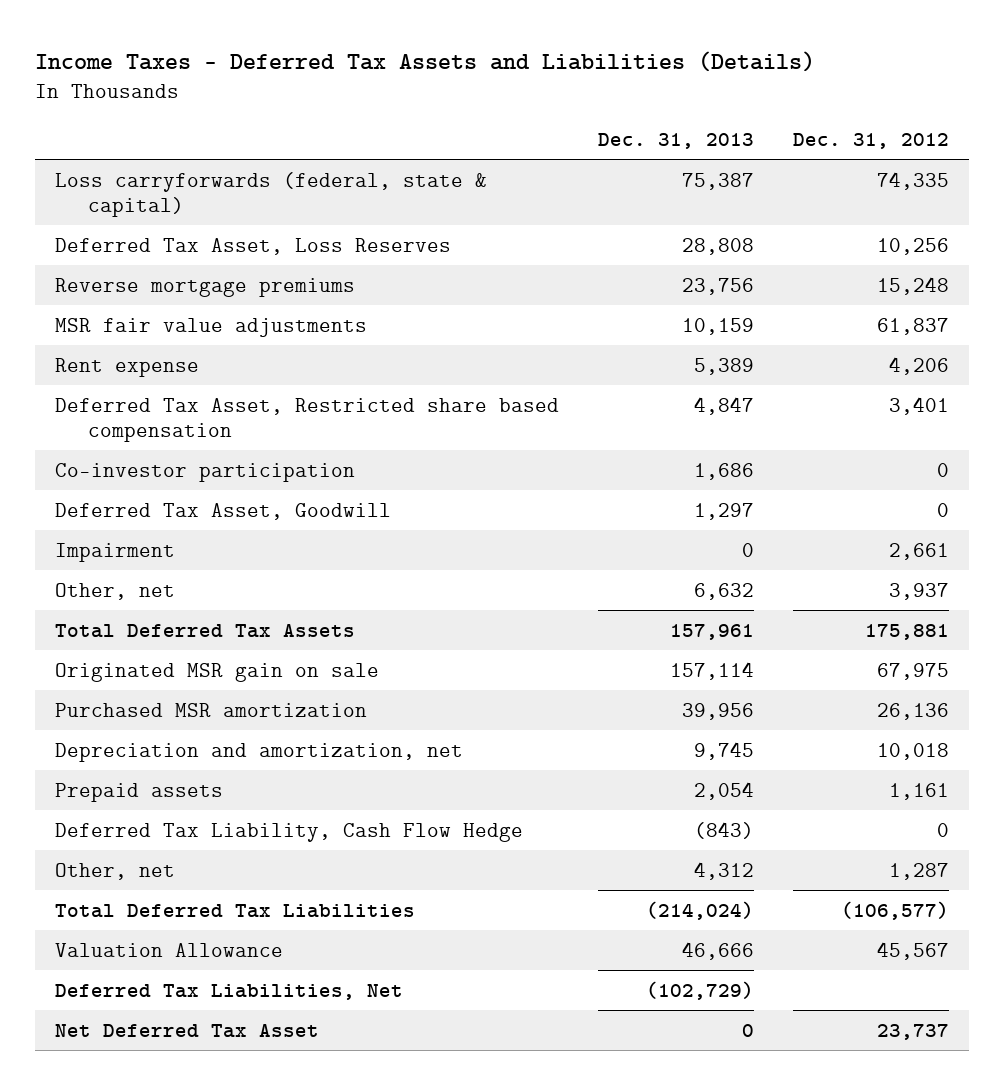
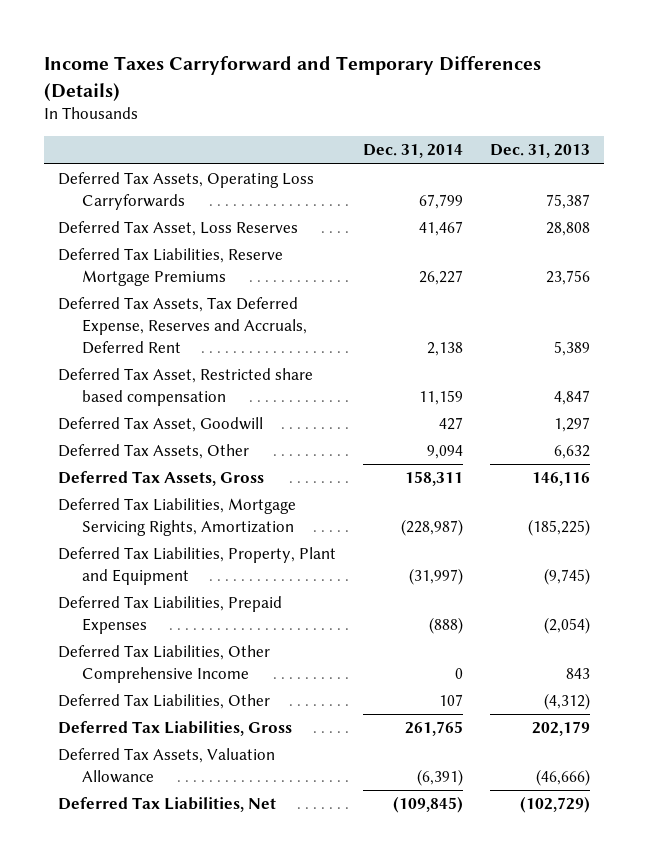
- Income Taxes - Deferred Tax Assets and Liabilities (Details)
+ Income Taxes Carryforward and Temporary Differences (Details)
- | Dec. 31, 2013 | Dec. 31, 2012
+ | Dec. 31, 2014 | Dec. 31, 2013
- Loss carryforwards (federal, state & capital) | 75,387 | 74,335
+ Deferred Tax Assets, Operating Loss Carryforwards | 67,799 | 75,387
- Reverse mortgage premiums | 23,756 | 15,248
- MSR fair value adjustments | 10,159 | 61,837
- Rent expense | 5,389 | 4,206
+ Deferred Tax Liabilities, Reserve Mortgage Premiums | 26,227 | 23,756
+ Deferred Tax Assets, Tax Deferred Expense, Reserves and Accruals, Deferred Rent | 2,138 | 5,389
- Co-investor participation | 1,686 | 0
- Impairment | 0 | 2,661
- Other, net | 6,632 | 3,937
- Total Deferred Tax Assets | 157,961 | 175,881
- Originated MSR gain on sale | 157,114 | 67,975
- Purchased MSR amortization | 39,956 | 26,136
- Depreciation and amortization, net | 9,745 | 10,018
- Prepaid assets | 2,054 | 1,161
- Deferred Tax Liability, Cash Flow Hedge | (843) | 0
- Other, net | 4,312 | 1,287
- Total Deferred Tax Liabilities | (214,024) | (106,577)
- Valuation Allowance | 46,666 | 45,567
+ Deferred Tax Assets, Other | 9,094 | 6,632
+ Deferred Tax Assets, Gross | 158,311 | 146,116
+ Deferred Tax Liabilities, Mortgage Servicing Rights, Amortization | (228,987) | (185,225)
+ Deferred Tax Liabilities, Property, Plant and Equipment | (31,997) | (9,745)
+ Deferred Tax Liabilities, Prepaid Expenses | (888) | (2,054)
+ Deferred Tax Liabilities, Other Comprehensive Income | 0 | 843
+ Deferred Tax Liabilities, Other | 107 | (4,312)
+ Deferred Tax Liabilities, Gross | 261,765 | 202,179
+ Deferred Tax Assets, Valuation Allowance | (6,391) | (46,666)
- Net Deferred Tax Asset | 0 | 23,737

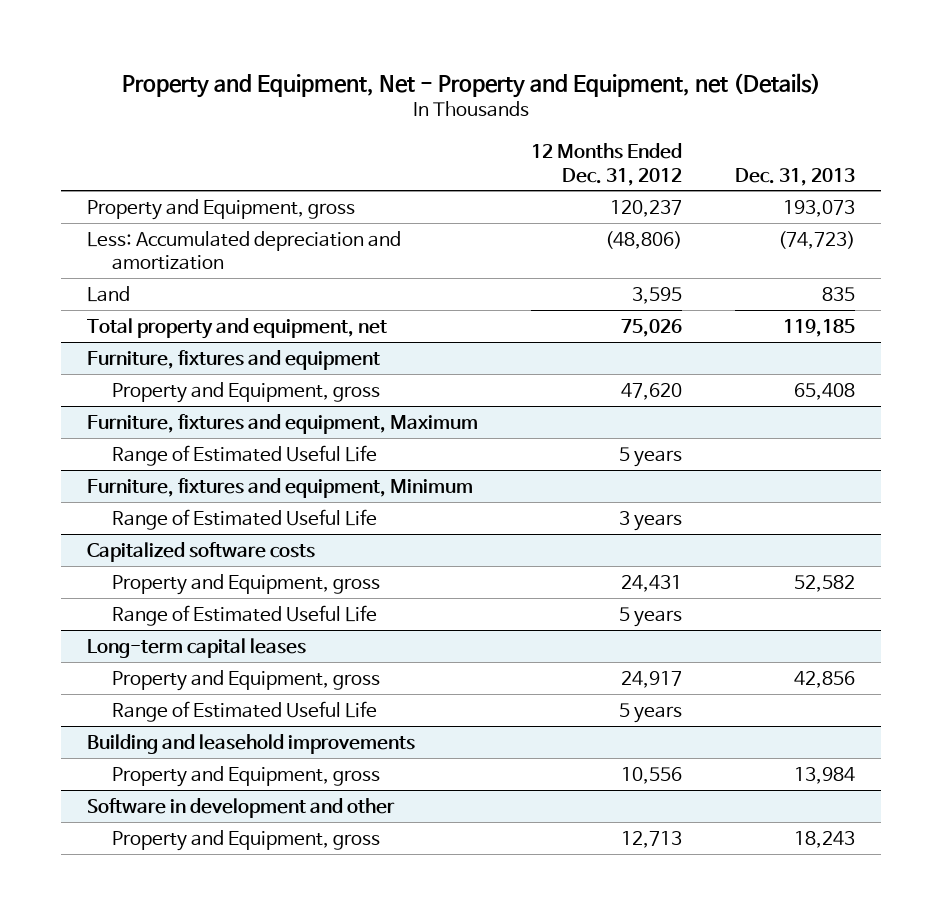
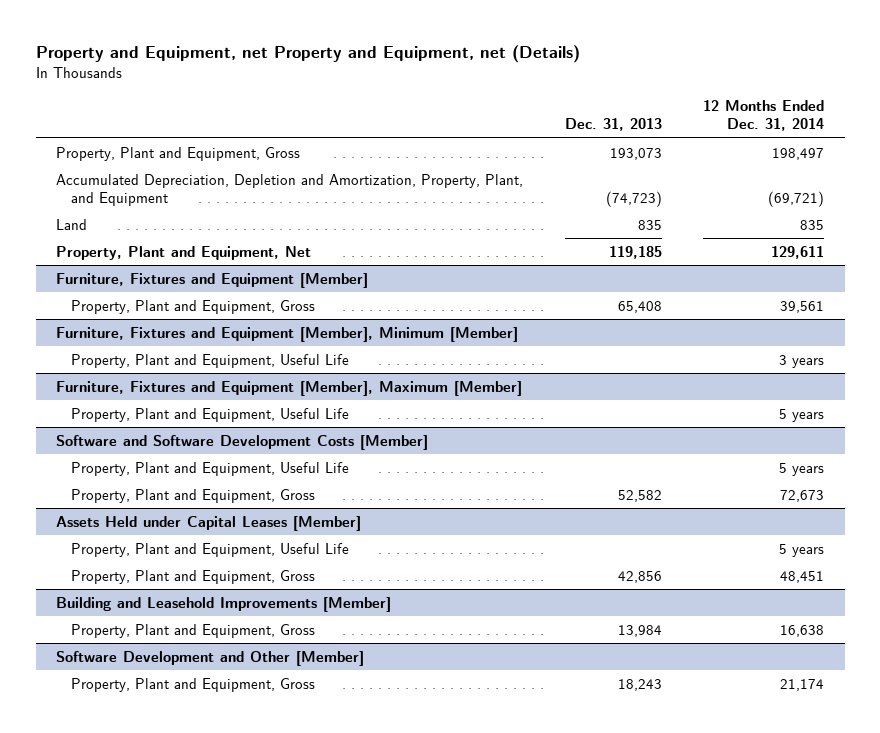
- Property and Equipment, Net - Property and Equipment, net (Details)
+ Property and Equipment, net Property and Equipment, net (Details)
- | 12 Months Ended Dec. 31, 2012 | Dec. 31, 2013
+ | Dec. 31, 2013 | 12 Months Ended Dec. 31, 2014
- Property and Equipment, gross | 120,237 | 193,073
- Less: Accumulated depreciation and amortization | (48,806) | (74,723)
+ Property, Plant and Equipment, Gross | 193,073 | 198,497
+ Accumulated Depreciation, Depletion and Amortization, Property, Plant, and Equipment | (74,723) | (69,721)
- Total property and equipment, net | 75,026 | 119,185
- Furniture, fixtures and equipment
- Property and Equipment, gross | 47,620 | 65,408
- Furniture, fixtures and equipment, Maximum
- Range of Estimated Useful Life | 5 years |
- Furniture, fixtures and equipment, Minimum
- Range of Estimated Useful Life | 3 years |
- Capitalized software costs
- Property and Equipment, gross | 24,431 | 52,582
- Range of Estimated Useful Life | 5 years |
- Long-term capital leases
- Property and Equipment, gross | 24,917 | 42,856
- Range of Estimated Useful Life | 5 years |
- Building and leasehold improvements
- Property and Equipment, gross | 10,556 | 13,984
- Software in development and other
- Property and Equipment, gross | 12,713 | 18,243
+ Property, Plant and Equipment, Net | 119,185 | 129,611
+ Furniture, Fixtures and Equipment [Member]
+ Property, Plant and Equipment, Gross | 65,408 | 39,561
+ Furniture, Fixtures and Equipment [Member], Minimum [Member]
+ Property, Plant and Equipment, Useful Life | | 3 years
+ Furniture, Fixtures and Equipment [Member], Maximum [Member]
+ Property, Plant and Equipment, Useful Life | | 5 years
+ Software and Software Development Costs [Member]
+ Property, Plant and Equipment, Useful Life | | 5 years
+ Property, Plant and Equipment, Gross | 52,582 | 72,673
+ Assets Held under Capital Leases [Member]
+ Property, Plant and Equipment, Useful Life | | 5 years
+ Property, Plant and Equipment, Gross | 42,856 | 48,451
+ Building and Leasehold Improvements [Member]
+ Property, Plant and Equipment, Gross | 13,984 | 16,638
+ Software Development and Other [Member]
+ Property, Plant and Equipment, Gross | 18,243 | 21,174

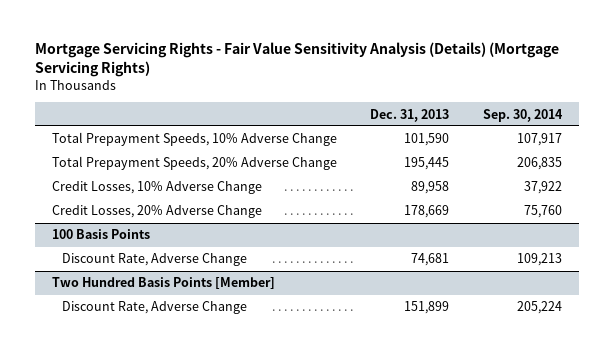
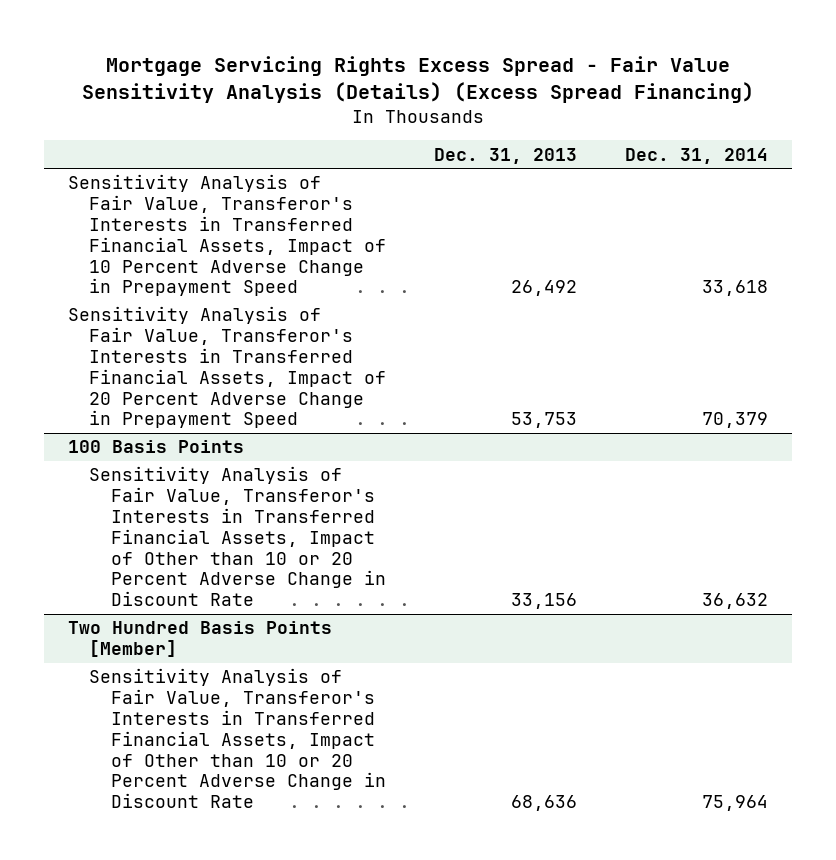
- Mortgage Servicing Rights - Fair Value Sensitivity Analysis (Details) (Mortgage Servicing Rights)
+ Mortgage Servicing Rights Excess Spread - Fair Value Sensitivity Analysis (Details) (Excess Spread Financing)
- | Dec. 31, 2013 | Sep. 30, 2014
+ | Dec. 31, 2013 | Dec. 31, 2014
- Total Prepayment Speeds, 10% Adverse Change | 101,590 | 107,917
- Total Prepayment Speeds, 20% Adverse Change | 195,445 | 206,835
- Credit Losses, 10% Adverse Change | 89,958 | 37,922
- Credit Losses, 20% Adverse Change | 178,669 | 75,760
+ Sensitivity Analysis of Fair Value, Transferor's Interests in Transferred Financial Assets, Impact of 10 Percent Adverse Change in Prepayment Speed | 26,492 | 33,618
+ Sensitivity Analysis of Fair Value, Transferor's Interests in Transferred Financial Assets, Impact of 20 Percent Adverse Change in Prepayment Speed | 53,753 | 70,379
@ 100 Basis Points
- Discount Rate, Adverse Change | 74,681 | 109,213
+ Sensitivity Analysis of Fair Value, Transferor's Interests in Transferred Financial Assets, Impact of Other than 10 or 20 Percent Adverse Change in Discount Rate | 33,156 | 36,632
@ Two Hundred Basis Points [Member]
- Discount Rate, Adverse Change | 151,899 | 205,224
+ Sensitivity Analysis of Fair Value, Transferor's Interests in Transferred Financial Assets, Impact of Other than 10 or 20 Percent Adverse Change in Discount Rate | 68,636 | 75,964

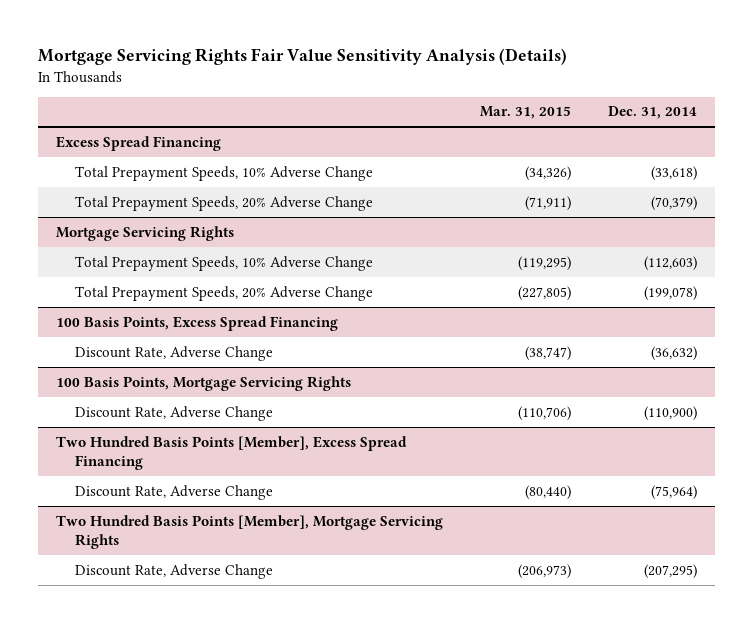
- Mortgage Servicing Rights Excess Spread - Fair Value Sensitivity Analysis (Details) (Excess Spread Financing)
+ Mortgage Servicing Rights Fair Value Sensitivity Analysis (Details)
- | Dec. 31, 2013 | Dec. 31, 2014
+ | Mar. 31, 2015 | Dec. 31, 2014
- Sensitivity Analysis of Fair Value, Transferor's Interests in Transferred Financial Assets, Impact of 10 Percent Adverse Change in Prepayment Speed | 26,492 | 33,618
- Sensitivity Analysis of Fair Value, Transferor's Interests in Transferred Financial Assets, Impact of 20 Percent Adverse Change in Prepayment Speed | 53,753 | 70,379
- 100 Basis Points
- Sensitivity Analysis of Fair Value, Transferor's Interests in Transferred Financial Assets, Impact of Other than 10 or 20 Percent Adverse Change in Discount Rate | 33,156 | 36,632
- Two Hundred Basis Points [Member]
- Sensitivity Analysis of Fair Value, Transferor's Interests in Transferred Financial Assets, Impact of Other than 10 or 20 Percent Adverse Change in Discount Rate | 68,636 | 75,964
+ Excess Spread Financing
+ Total Prepayment Speeds, 10% Adverse Change | (34,326) | (33,618)
+ Total Prepayment Speeds, 20% Adverse Change | (71,911) | (70,379)
+ Mortgage Servicing Rights
+ Total Prepayment Speeds, 10% Adverse Change | (119,295) | (112,603)
+ Total Prepayment Speeds, 20% Adverse Change | (227,805) | (199,078)
+ 100 Basis Points, Excess Spread Financing
+ Discount Rate, Adverse Change | (38,747) | (36,632)
+ 100 Basis Points, Mortgage Servicing Rights
+ Discount Rate, Adverse Change | (110,706) | (110,900)
+ Two Hundred Basis Points [Member], Excess Spread Financing
+ Discount Rate, Adverse Change | (80,440) | (75,964)
+ Two Hundred Basis Points [Member], Mortgage Servicing Rights
+ Discount Rate, Adverse Change | (206,973) | (207,295)

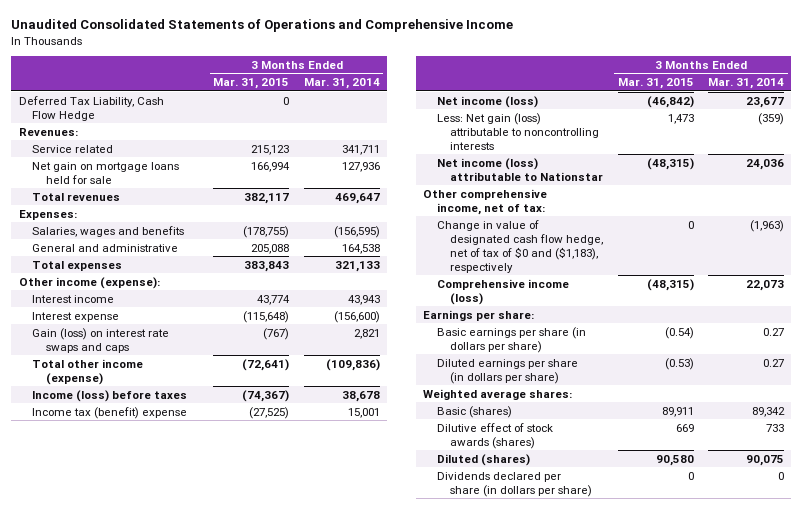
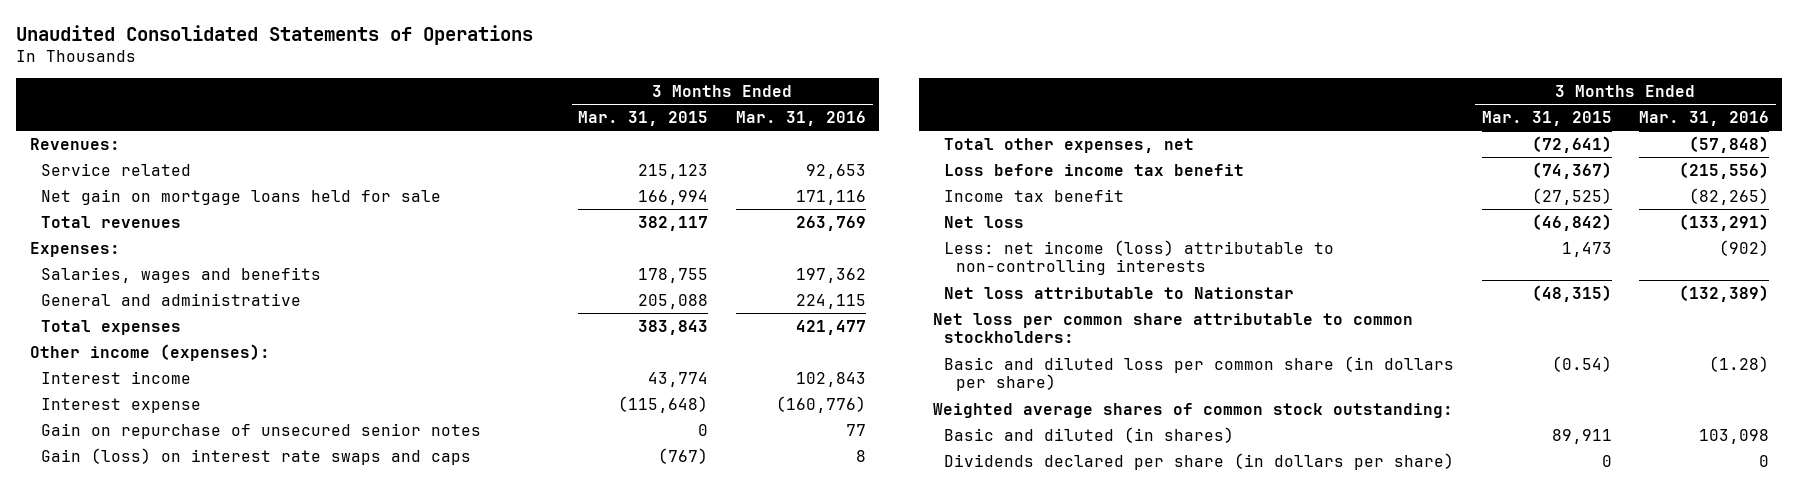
- Unaudited Consolidated Statements of Operations and Comprehensive Income
+ Unaudited Consolidated Statements of Operations
- | 3 Months Ended Mar. 31, 2015 | 3 Months Ended Mar. 31, 2014
+ | 3 Months Ended Mar. 31, 2015 | 3 Months Ended Mar. 31, 2016
- Deferred Tax Liability, Cash Flow Hedge | 0 |
- Salaries, wages and benefits | (178,755) | (156,595)
+ Salaries, wages and benefits | 178,755 | 197,362
- Other income (expense):
+ Other income (expenses):
+ Gain on repurchase of unsecured senior notes | 0 | 77
- Total other income (expense) | (72,641) | (109,836)
- Income (loss) before taxes | (74,367) | 38,678
- Income tax (benefit) expense | (27,525) | 15,001
- Net income (loss) | (46,842) | 23,677
- Less: Net gain (loss) attributable to noncontrolling interests | 1,473 | (359)
- Net income (loss) attributable to Nationstar | (48,315) | 24,036
- Other comprehensive income, net of tax:
- Change in value of designated cash flow hedge, net of tax of $0 and ($1,183), respectively | 0 | (1,963)
- Comprehensive income (loss) | (48,315) | 22,073
- Earnings per share:
- Basic earnings per share (in dollars per share) | (0.54) | 0.27
- Diluted earnings per share (in dollars per share) | (0.53) | 0.27
- Weighted average shares:
- Basic (shares) | 89,911 | 89,342
- Dilutive effect of stock awards (shares) | 669 | 733
- Diluted (shares) | 90,580 | 90,075
+ Total other expenses, net | (72,641) | (57,848)
+ Loss before income tax benefit | (74,367) | (215,556)
+ Income tax benefit | (27,525) | (82,265)
+ Net loss | (46,842) | (133,291)
+ Less: net income (loss) attributable to non-controlling interests | 1,473 | (902)
+ Net loss attributable to Nationstar | (48,315) | (132,389)
+ Net loss per common share attributable to common stockholders:
+ Basic and diluted loss per common share (in dollars per share) | (0.54) | (1.28)
+ Weighted average shares of common stock outstanding:
+ Basic and diluted (in shares) | 89,911 | 103,098

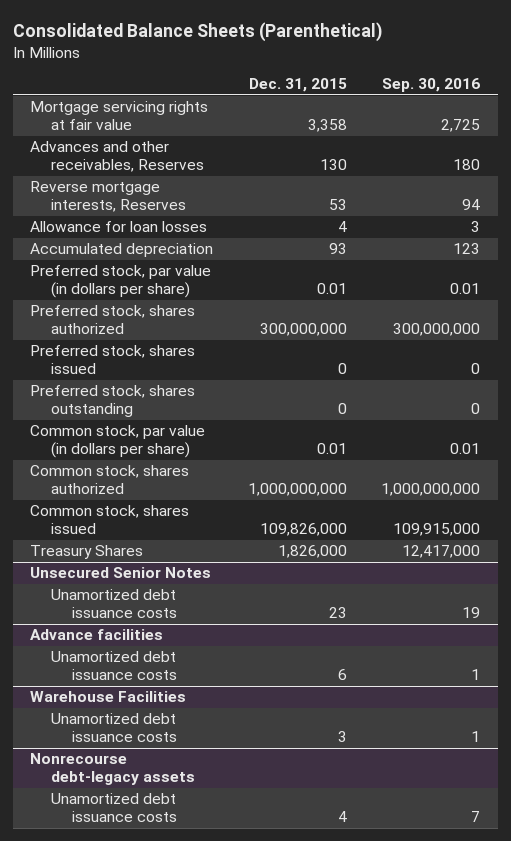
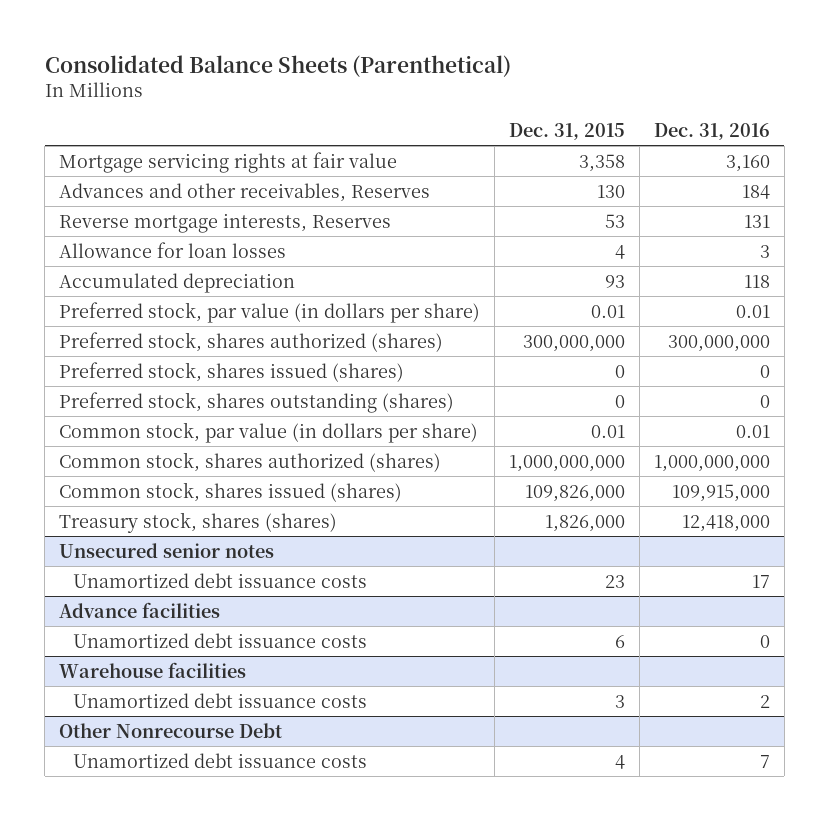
- | Dec. 31, 2015 | Sep. 30, 2016
+ | Dec. 31, 2015 | Dec. 31, 2016
- Preferred stock, shares authorized | 300,000,000 | 300,000,000
- Preferred stock, shares issued | 0 | 0
- Preferred stock, shares outstanding | 0 | 0
+ Preferred stock, shares authorized (shares) | 300,000,000 | 300,000,000
+ Preferred stock, shares issued (shares) | 0 | 0
+ Preferred stock, shares outstanding (shares) | 0 | 0
- Common stock, shares authorized | 1,000,000,000 | 1,000,000,000
- Common stock, shares issued | 109,826,000 | 109,915,000
- Treasury Shares | 1,826,000 | 12,417,000
- Unsecured Senior Notes
+ Common stock, shares authorized (shares) | 1,000,000,000 | 1,000,000,000
+ Common stock, shares issued (shares) | 109,826,000 | 109,915,000
+ Treasury stock, shares (shares) | 1,826,000 | 12,418,000
+ Unsecured senior notes
- Warehouse Facilities
+ Warehouse facilities
- Nonrecourse debt-legacy assets
+ Other Nonrecourse Debt

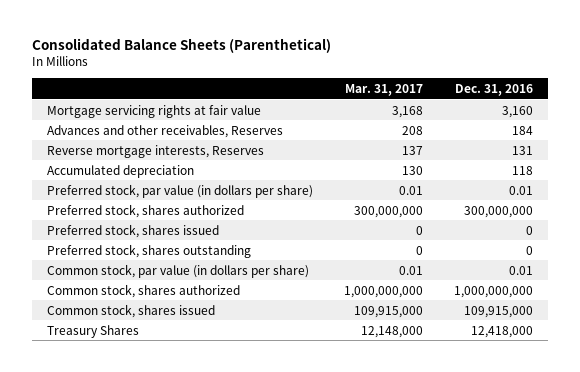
- | Dec. 31, 2015 | Dec. 31, 2016
+ | Mar. 31, 2017 | Dec. 31, 2016
- Allowance for loan losses | 4 | 3
- Preferred stock, shares authorized (shares) | 300,000,000 | 300,000,000
- Preferred stock, shares issued (shares) | 0 | 0
- Preferred stock, shares outstanding (shares) | 0 | 0
+ Preferred stock, shares authorized | 300,000,000 | 300,000,000
+ Preferred stock, shares issued | 0 | 0
+ Preferred stock, shares outstanding | 0 | 0
- Common stock, shares authorized (shares) | 1,000,000,000 | 1,000,000,000
- Common stock, shares issued (shares) | 109,826,000 | 109,915,000
- Treasury stock, shares (shares) | 1,826,000 | 12,418,000
- Unsecured senior notes
- Unamortized debt issuance costs | 23 | 17
- Advance facilities
- Unamortized debt issuance costs | 6 | 0
- Warehouse facilities
- Unamortized debt issuance costs | 3 | 2
- Other Nonrecourse Debt
- Unamortized debt issuance costs | 4 | 7
+ Common stock, shares authorized | 1,000,000,000 | 1,000,000,000
+ Common stock, shares issued | 109,915,000 | 109,915,000
+ Treasury Shares | 12,148,000 | 12,418,000

